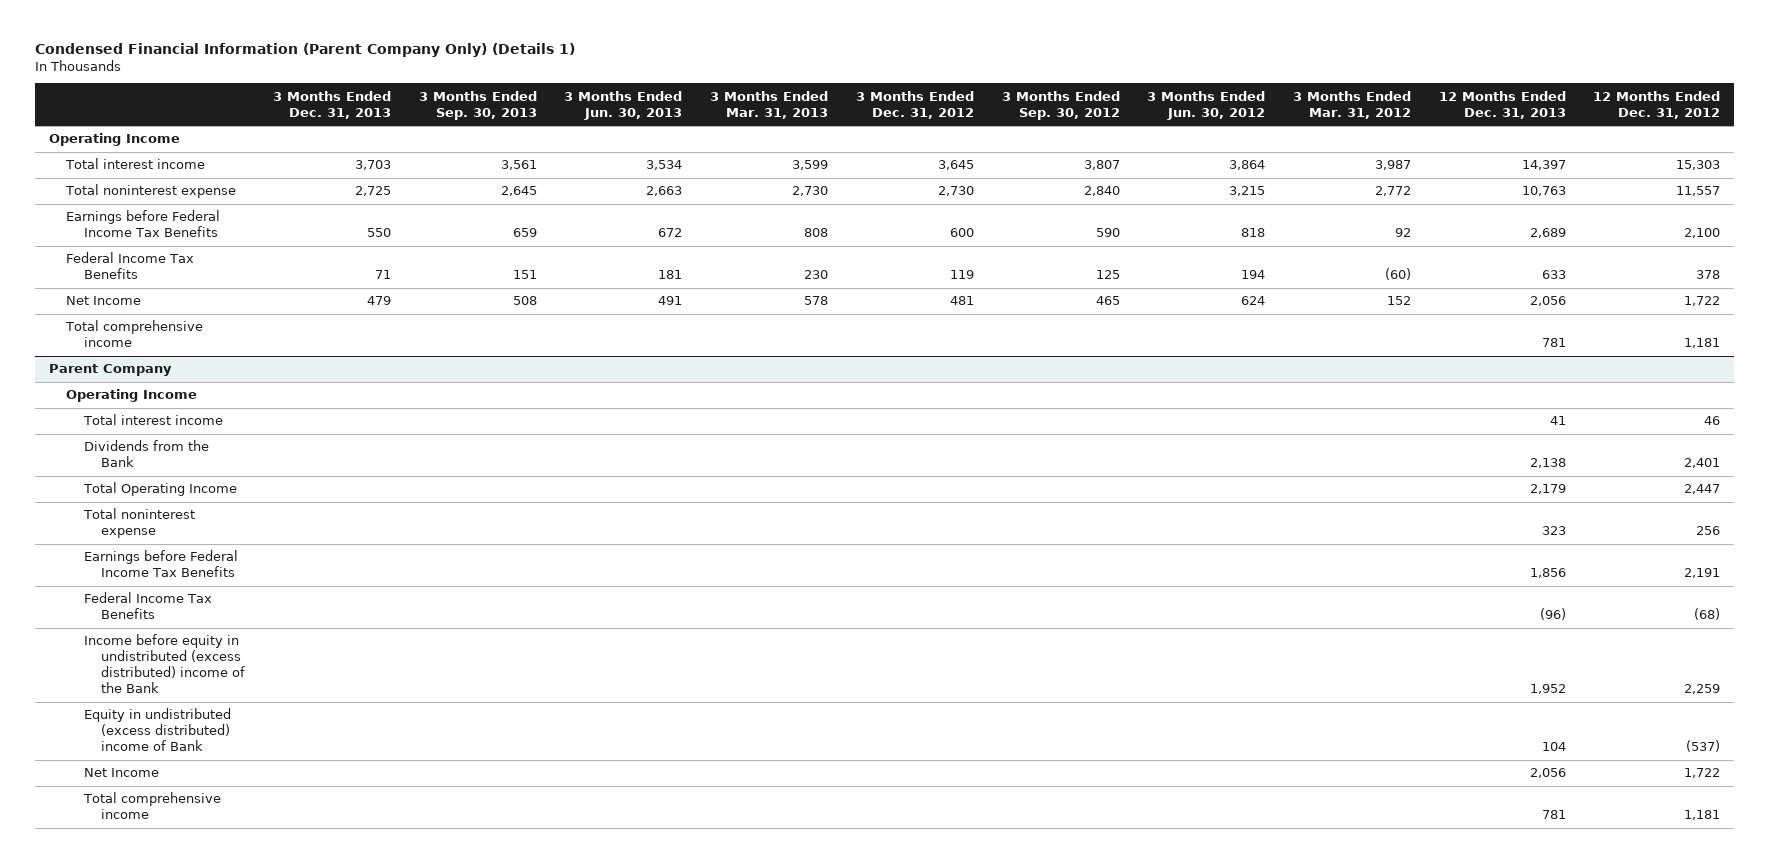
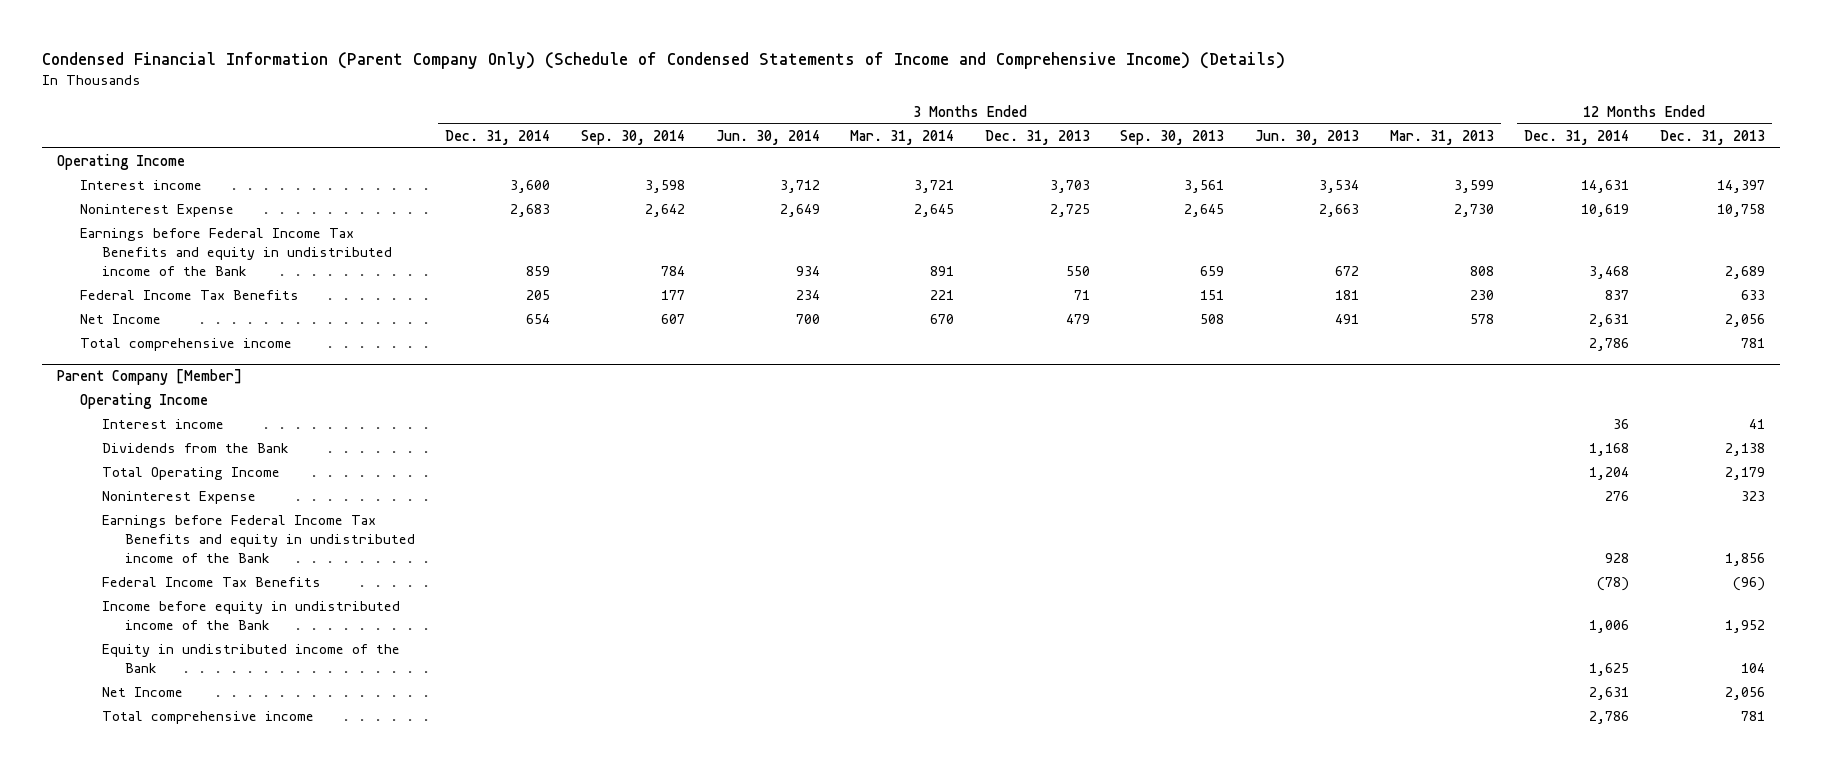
- Condensed Financial Information (Parent Company Only) (Details 1)
+ Condensed Financial Information (Parent Company Only) (Schedule of Condensed Statements of Income and Comprehensive Income) (Details)
- | 3 Months Ended Dec. 31, 2013 | 3 Months Ended Sep. 30, 2013 | 3 Months Ended Jun. 30, 2013 | 3 Months Ended Mar. 31, 2013 | 3 Months Ended Dec. 31, 2012 | 3 Months Ended Sep. 30, 2012 | 3 Months Ended Jun. 30, 2012 | 3 Months Ended Mar. 31, 2012 | 12 Months Ended Dec. 31, 2013 | 12 Months Ended Dec. 31, 2012
+ | 3 Months Ended Dec. 31, 2014 | 3 Months Ended Sep. 30, 2014 | 3 Months Ended Jun. 30, 2014 | 3 Months Ended Mar. 31, 2014 | 3 Months Ended Dec. 31, 2013 | 3 Months Ended Sep. 30, 2013 | 3 Months Ended Jun. 30, 2013 | 3 Months Ended Mar. 31, 2013 | 12 Months Ended Dec. 31, 2014 | 12 Months Ended Dec. 31, 2013
- Total interest income | 3,703 | 3,561 | 3,534 | 3,599 | 3,645 | 3,807 | 3,864 | 3,987 | 14,397 | 15,303
- Total noninterest expense | 2,725 | 2,645 | 2,663 | 2,730 | 2,730 | 2,840 | 3,215 | 2,772 | 10,763 | 11,557
- Earnings before Federal Income Tax Benefits | 550 | 659 | 672 | 808 | 600 | 590 | 818 | 92 | 2,689 | 2,100
+ Interest income | 3,600 | 3,598 | 3,712 | 3,721 | 3,703 | 3,561 | 3,534 | 3,599 | 14,631 | 14,397
+ Noninterest Expense | 2,683 | 2,642 | 2,649 | 2,645 | 2,725 | 2,645 | 2,663 | 2,730 | 10,619 | 10,758
+ Earnings before Federal Income Tax Benefits and equity in undistributed income of the Bank | 859 | 784 | 934 | 891 | 550 | 659 | 672 | 808 | 3,468 | 2,689
- Parent Company
+ Parent Company [Member]
- Total interest income | | | | | | | | | 41 | 46
+ Interest income | | | | | | | | | 36 | 41
- Total noninterest expense | | | | | | | | | 323 | 256
- Earnings before Federal Income Tax Benefits | | | | | | | | | 1,856 | 2,191
+ Noninterest Expense | | | | | | | | | 276 | 323
+ Earnings before Federal Income Tax Benefits and equity in undistributed income of the Bank | | | | | | | | | 928 | 1,856
- Income before equity in undistributed (excess distributed) income of the Bank | | | | | | | | | 1,952 | 2,259
- Equity in undistributed (excess distributed) income of Bank | | | | | | | | | 104 | (537)
+ Income before equity in undistributed income of the Bank | | | | | | | | | 1,006 | 1,952
+ Equity in undistributed income of the Bank | | | | | | | | | 1,625 | 104

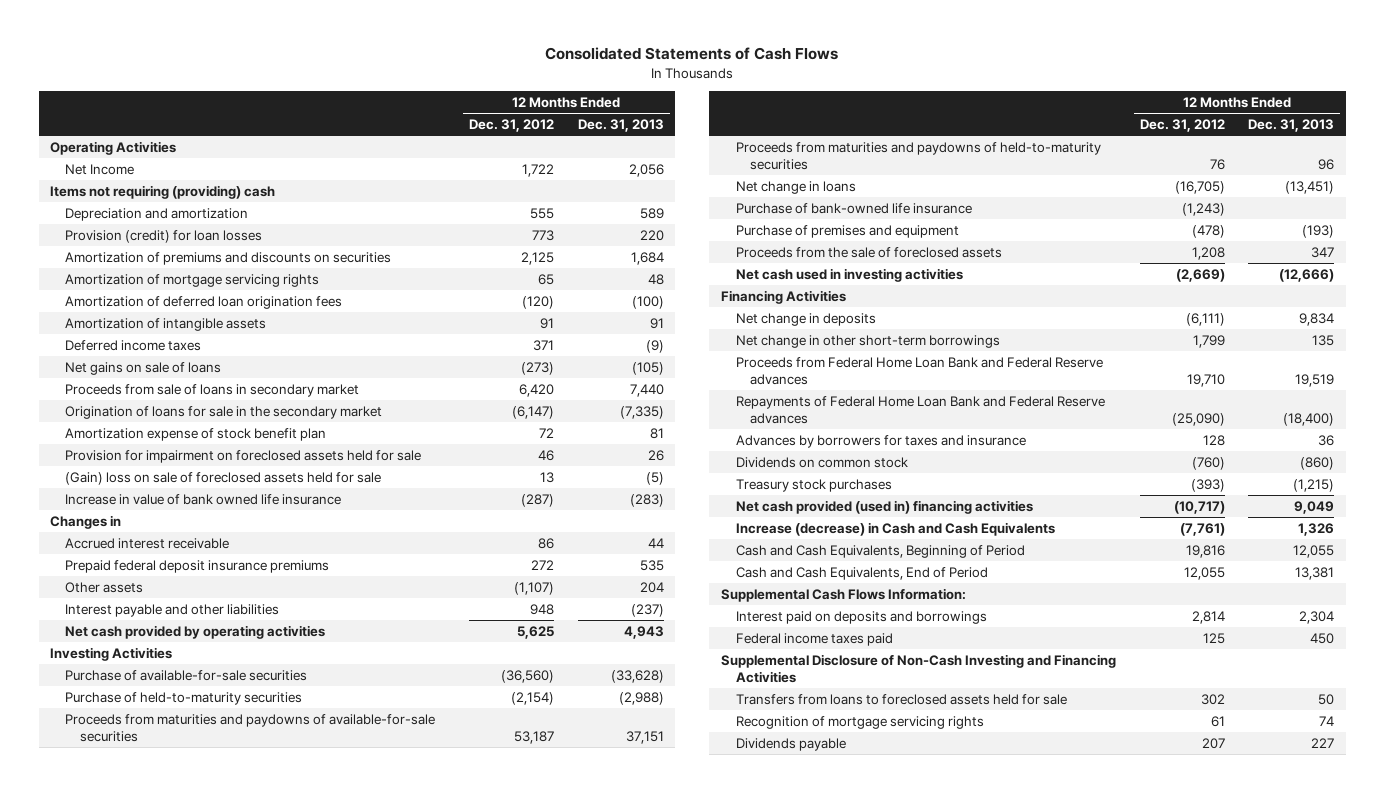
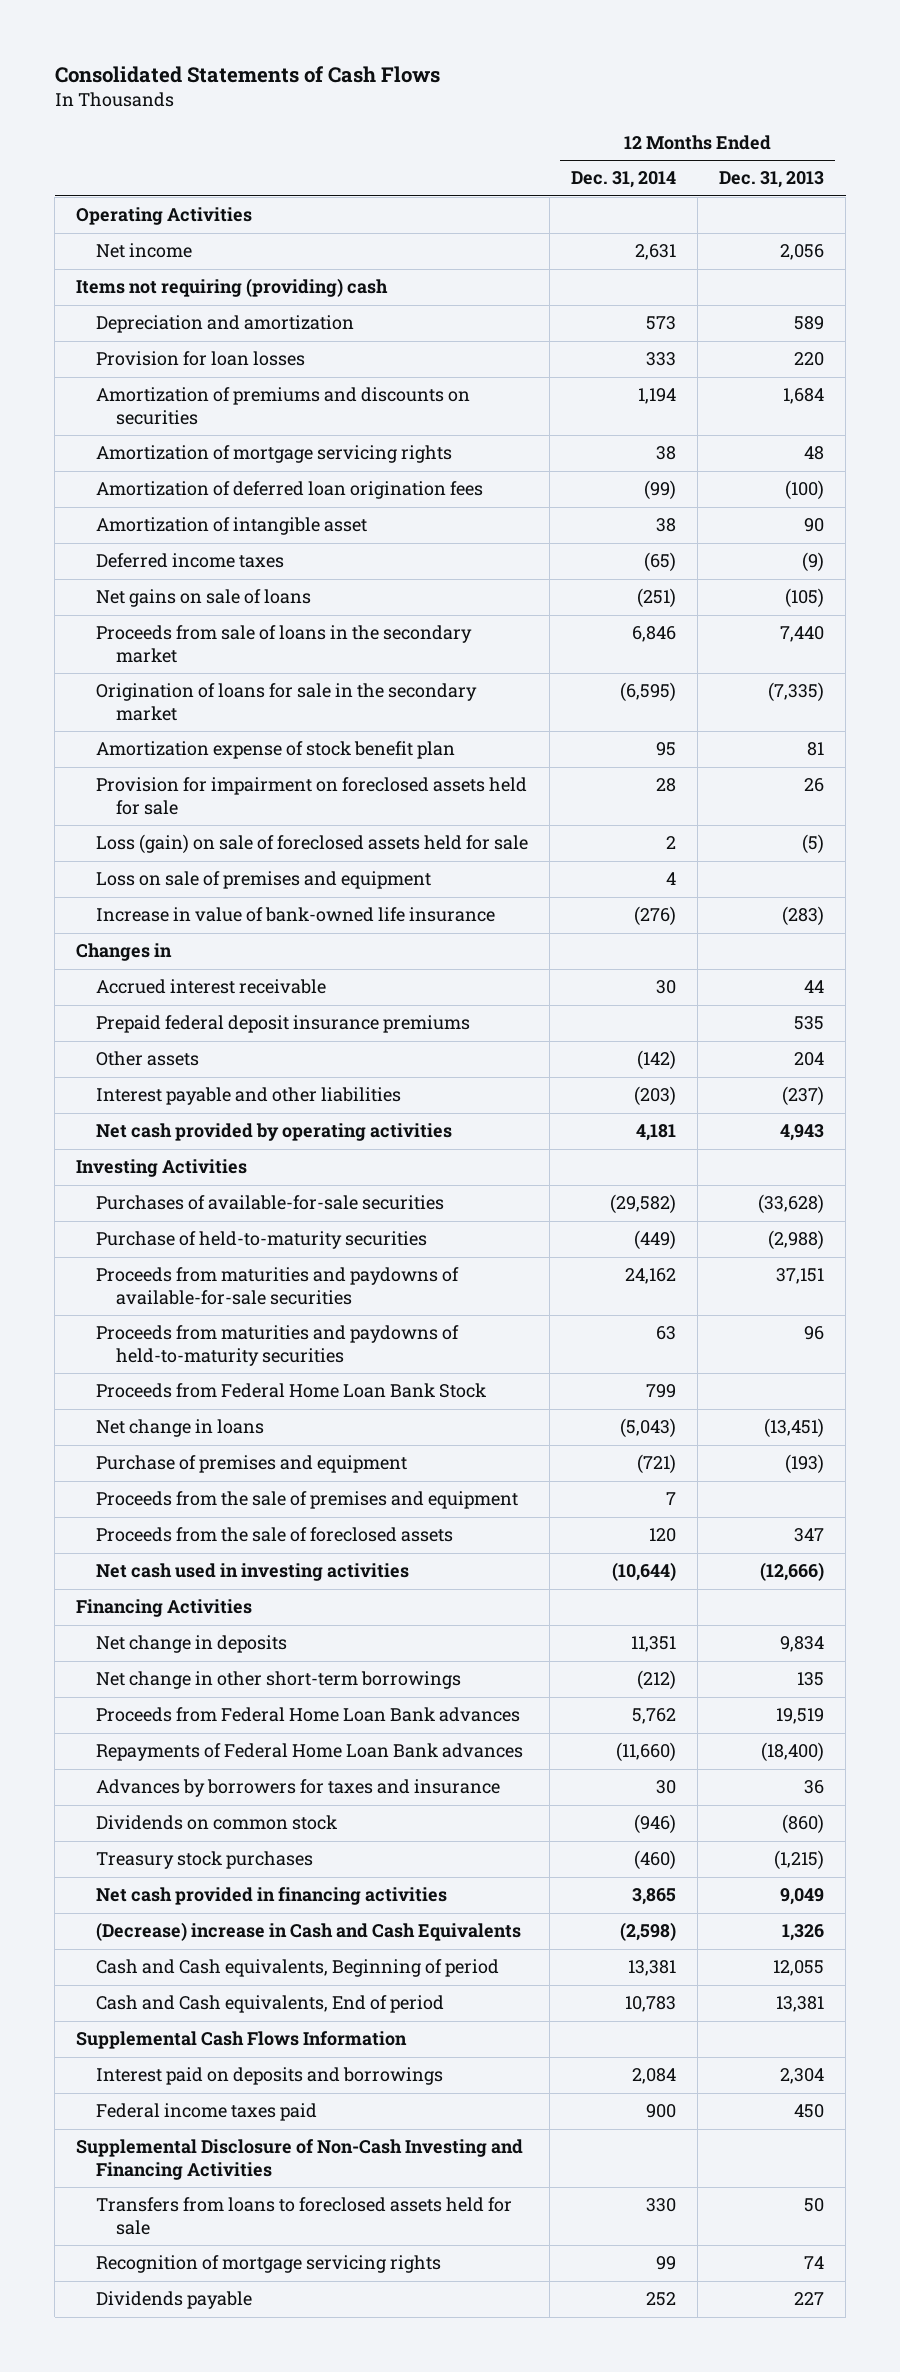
- | 12 Months Ended Dec. 31, 2012 | 12 Months Ended Dec. 31, 2013
+ | 12 Months Ended Dec. 31, 2014 | 12 Months Ended Dec. 31, 2013
- Net Income | 1,722 | 2,056
+ Net income | 2,631 | 2,056
- Provision (credit) for loan losses | 773 | 220
+ Provision for loan losses | 333 | 220
- Amortization of intangible assets | 91 | 91
+ Amortization of intangible asset | 38 | 90
- Proceeds from sale of loans in secondary market | 6,420 | 7,440
+ Proceeds from sale of loans in the secondary market | 6,846 | 7,440
- (Gain) loss on sale of foreclosed assets held for sale | 13 | (5)
- Increase in value of bank owned life insurance | (287) | (283)
+ Loss (gain) on sale of foreclosed assets held for sale | 2 | (5)
+ Loss on sale of premises and equipment | 4 |
+ Increase in value of bank-owned life insurance | (276) | (283)
- Purchase of available-for-sale securities | (36,560) | (33,628)
+ Purchases of available-for-sale securities | (29,582) | (33,628)
+ Proceeds from Federal Home Loan Bank Stock | 799 |
- Purchase of bank-owned life insurance | (1,243) |
+ Proceeds from the sale of premises and equipment | 7 |
- Proceeds from Federal Home Loan Bank and Federal Reserve advances | 19,710 | 19,519
- Repayments of Federal Home Loan Bank and Federal Reserve advances | (25,090) | (18,400)
+ Proceeds from Federal Home Loan Bank advances | 5,762 | 19,519
+ Repayments of Federal Home Loan Bank advances | (11,660) | (18,400)
- Net cash provided (used in) financing activities | (10,717) | 9,049
- Increase (decrease) in Cash and Cash Equivalents | (7,761) | 1,326
- Cash and Cash Equivalents, Beginning of Period | 19,816 | 12,055
- Cash and Cash Equivalents, End of Period | 12,055 | 13,381
- Supplemental Cash Flows Information:
+ Net cash provided in financing activities | 3,865 | 9,049
+ (Decrease) increase in Cash and Cash Equivalents | (2,598) | 1,326
+ Cash and Cash equivalents, Beginning of period | 13,381 | 12,055
+ Cash and Cash equivalents, End of period | 10,783 | 13,381
+ Supplemental Cash Flows Information

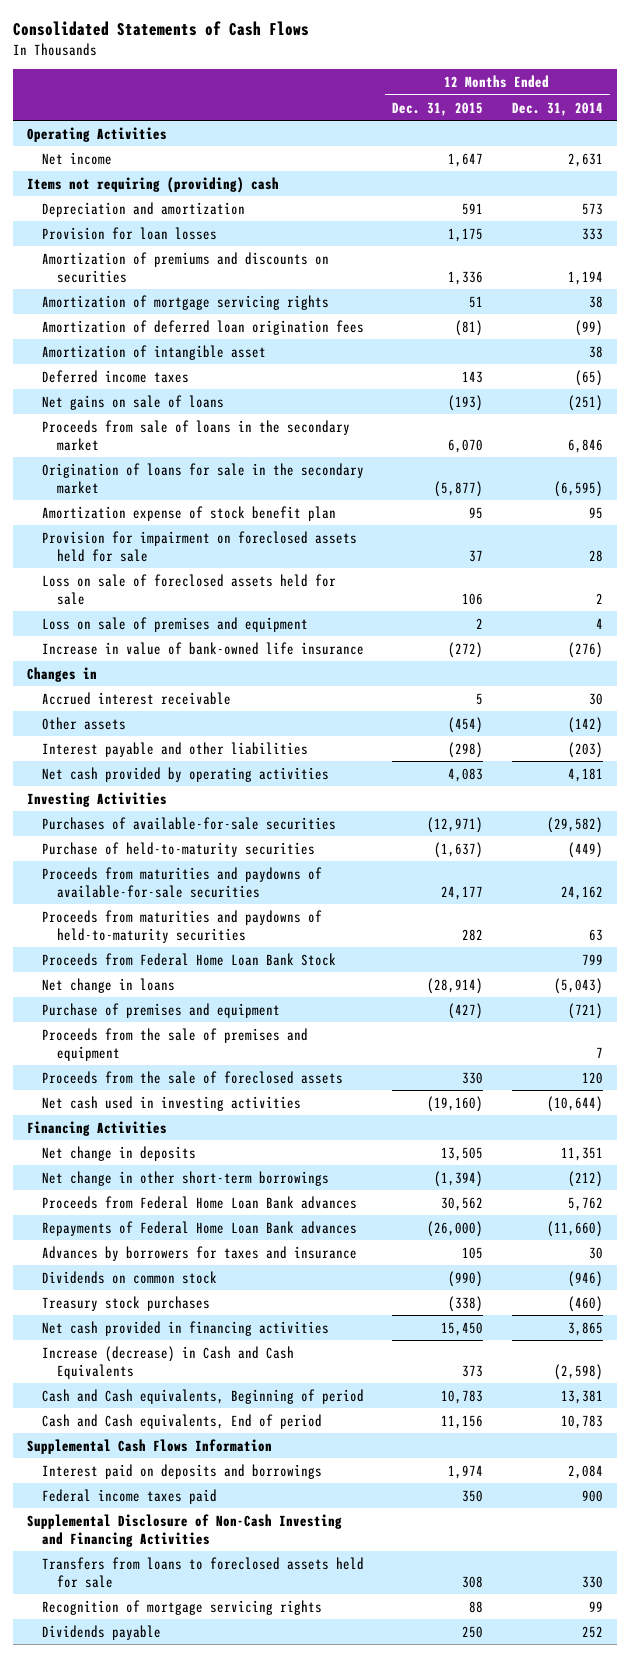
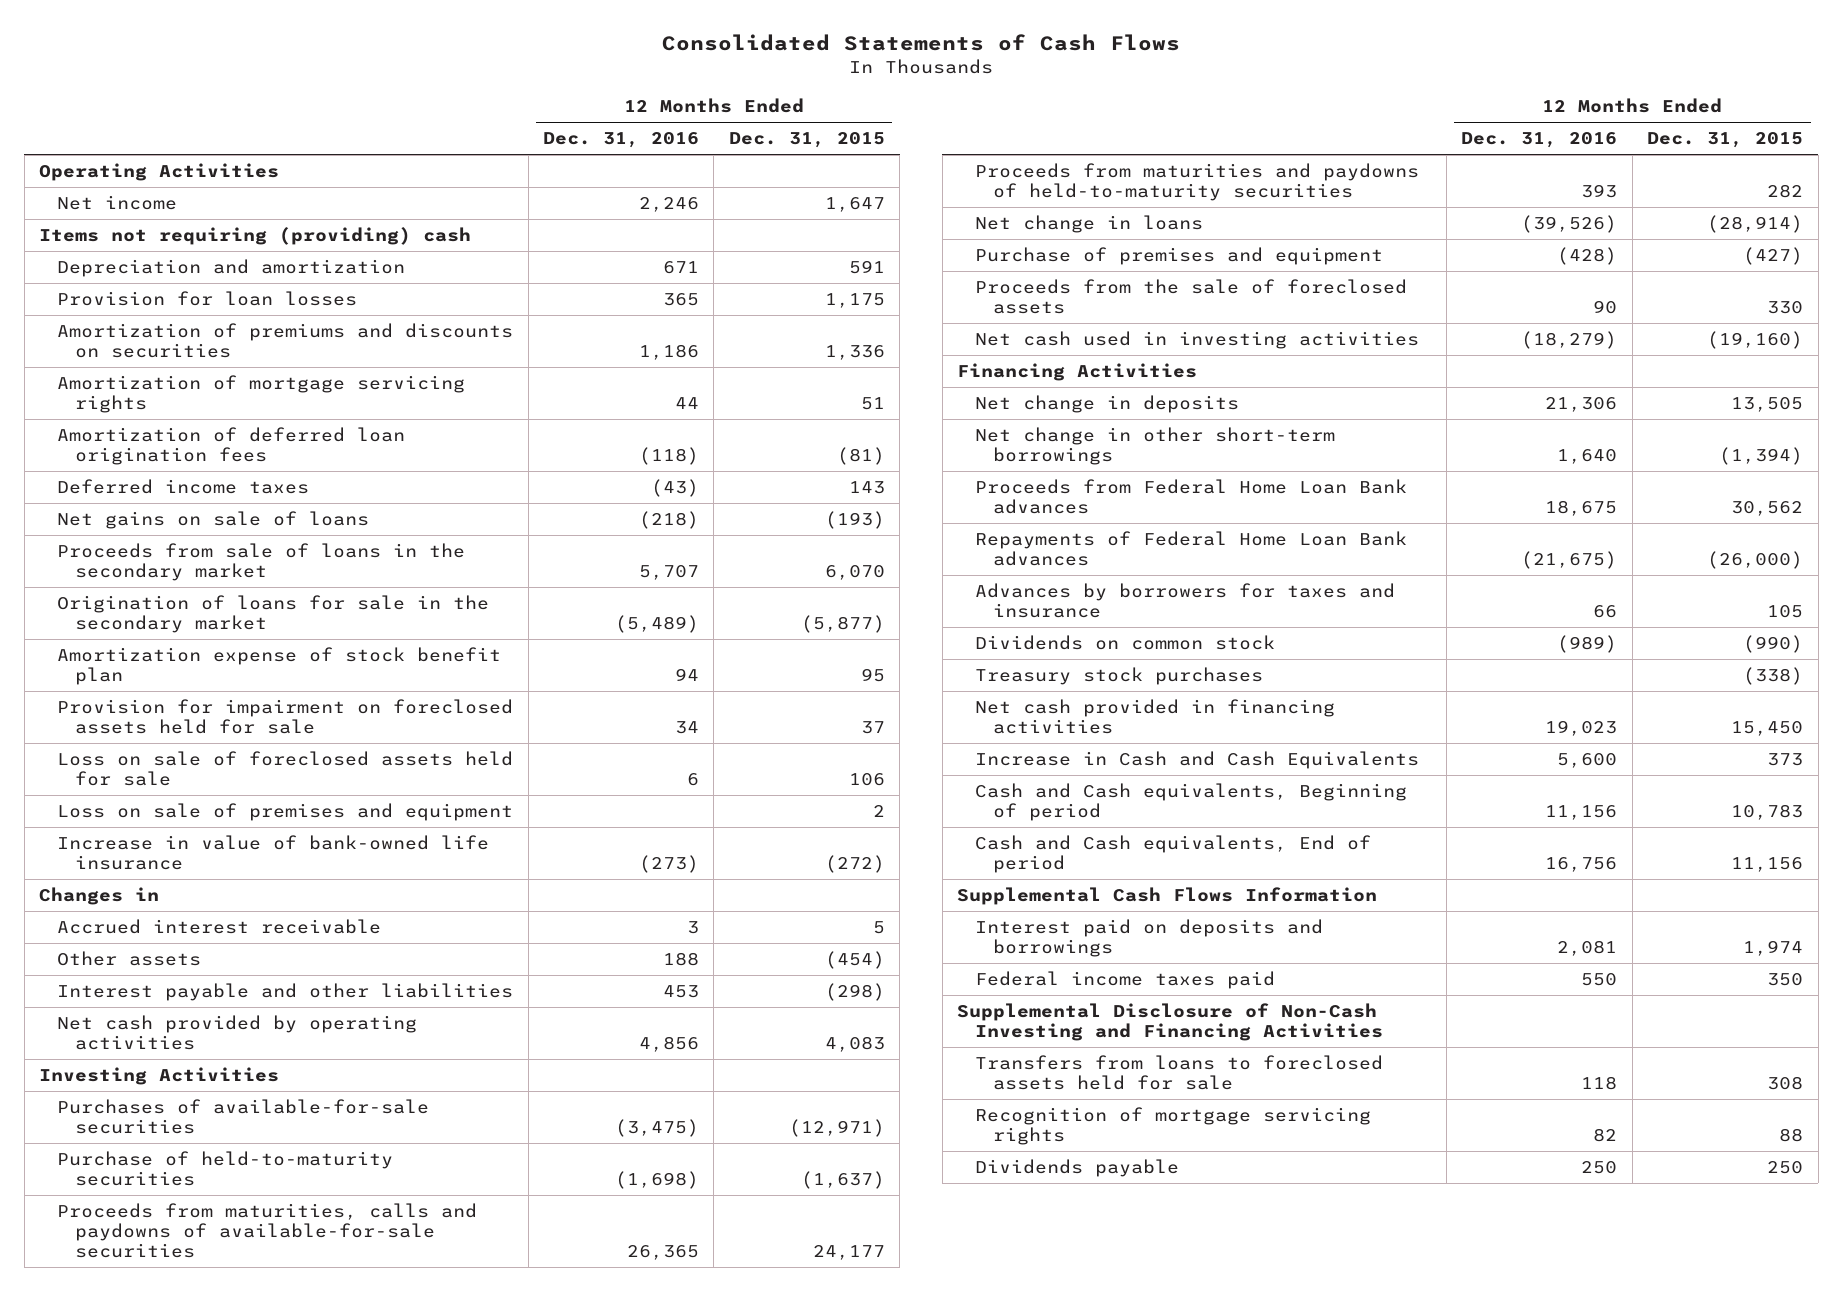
- | 12 Months Ended Dec. 31, 2015 | 12 Months Ended Dec. 31, 2014
+ | 12 Months Ended Dec. 31, 2016 | 12 Months Ended Dec. 31, 2015
- Amortization of intangible asset | | 38
- Proceeds from maturities and paydowns of available-for-sale securities | 24,177 | 24,162
+ Proceeds from maturities, calls and paydowns of available-for-sale securities | 26,365 | 24,177
- Proceeds from Federal Home Loan Bank Stock | | 799
- Proceeds from the sale of premises and equipment | | 7
- Increase (decrease) in Cash and Cash Equivalents | 373 | (2,598)
+ Increase in Cash and Cash Equivalents | 5,600 | 373

